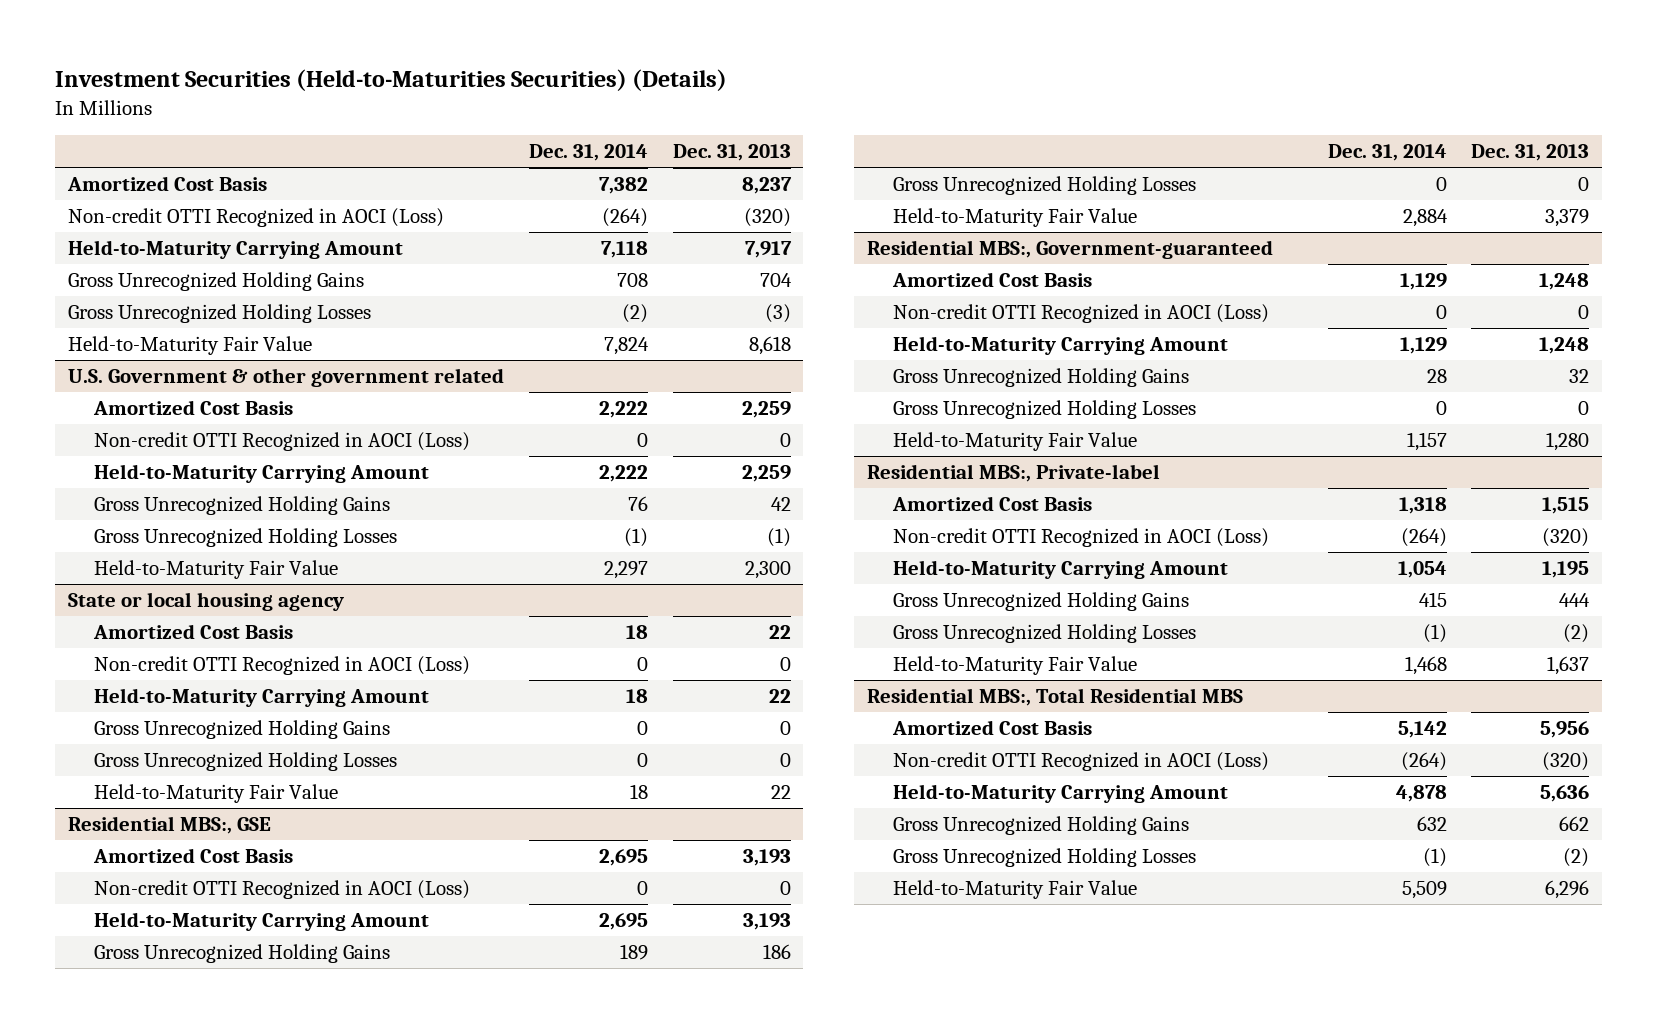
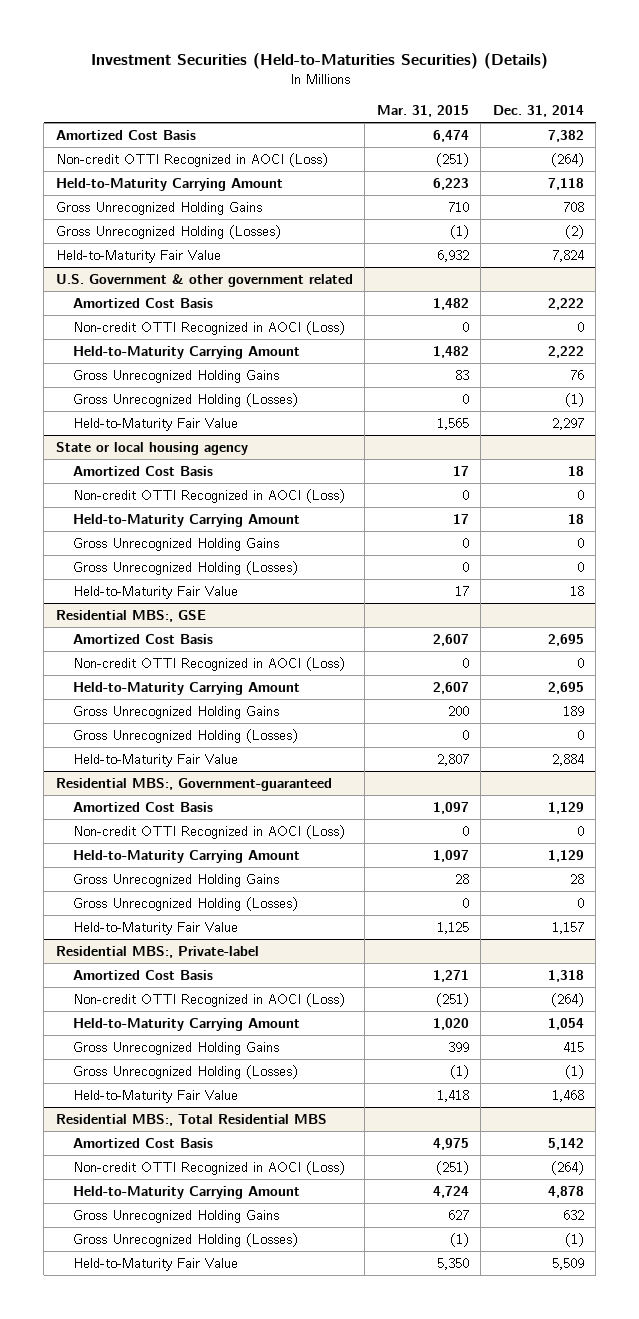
- | Dec. 31, 2014 | Dec. 31, 2013
+ | Mar. 31, 2015 | Dec. 31, 2014
- Gross Unrecognized Holding Losses | (2) | (3)
+ Gross Unrecognized Holding (Losses) | (1) | (2)
@ U.S. Government & other government related
- Gross Unrecognized Holding Losses | (1) | (1)
+ Gross Unrecognized Holding (Losses) | 0 | (1)
@ State or local housing agency
- Gross Unrecognized Holding Losses | 0 | 0
+ Gross Unrecognized Holding (Losses) | 0 | 0
@ Residential MBS:, GSE
- Gross Unrecognized Holding Losses | 0 | 0
+ Gross Unrecognized Holding (Losses) | 0 | 0
@ Residential MBS:, Government-guaranteed
- Gross Unrecognized Holding Losses | 0 | 0
+ Gross Unrecognized Holding (Losses) | 0 | 0
@ Residential MBS:, Private-label
- Gross Unrecognized Holding Losses | (1) | (2)
+ Gross Unrecognized Holding (Losses) | (1) | (1)
@ Residential MBS:, Total Residential MBS
- Gross Unrecognized Holding Losses | (1) | (2)
+ Gross Unrecognized Holding (Losses) | (1) | (1)

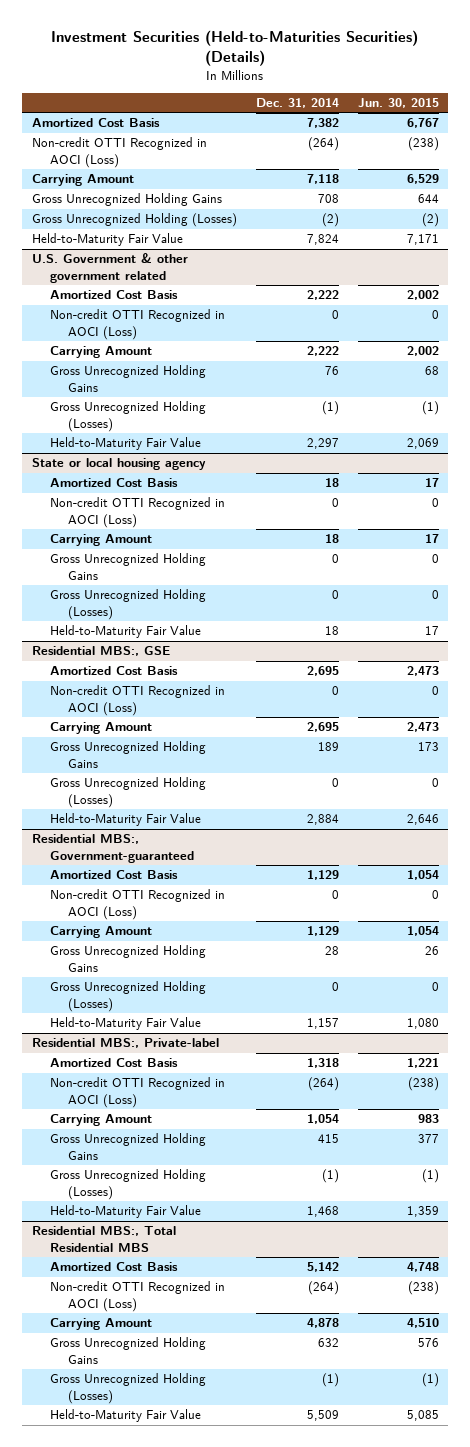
- | Mar. 31, 2015 | Dec. 31, 2014
+ | Dec. 31, 2014 | Jun. 30, 2015
- Held-to-Maturity Carrying Amount | 6,223 | 7,118
+ Carrying Amount | 7,118 | 6,529
@ U.S. Government & other government related
- Held-to-Maturity Carrying Amount | 1,482 | 2,222
+ Carrying Amount | 2,222 | 2,002
@ State or local housing agency
- Held-to-Maturity Carrying Amount | 17 | 18
+ Carrying Amount | 18 | 17
@ Residential MBS:, GSE
- Held-to-Maturity Carrying Amount | 2,607 | 2,695
+ Carrying Amount | 2,695 | 2,473
@ Residential MBS:, Government-guaranteed
- Held-to-Maturity Carrying Amount | 1,097 | 1,129
+ Carrying Amount | 1,129 | 1,054
@ Residential MBS:, Private-label
- Held-to-Maturity Carrying Amount | 1,020 | 1,054
+ Carrying Amount | 1,054 | 983
@ Residential MBS:, Total Residential MBS
- Held-to-Maturity Carrying Amount | 4,724 | 4,878
+ Carrying Amount | 4,878 | 4,510

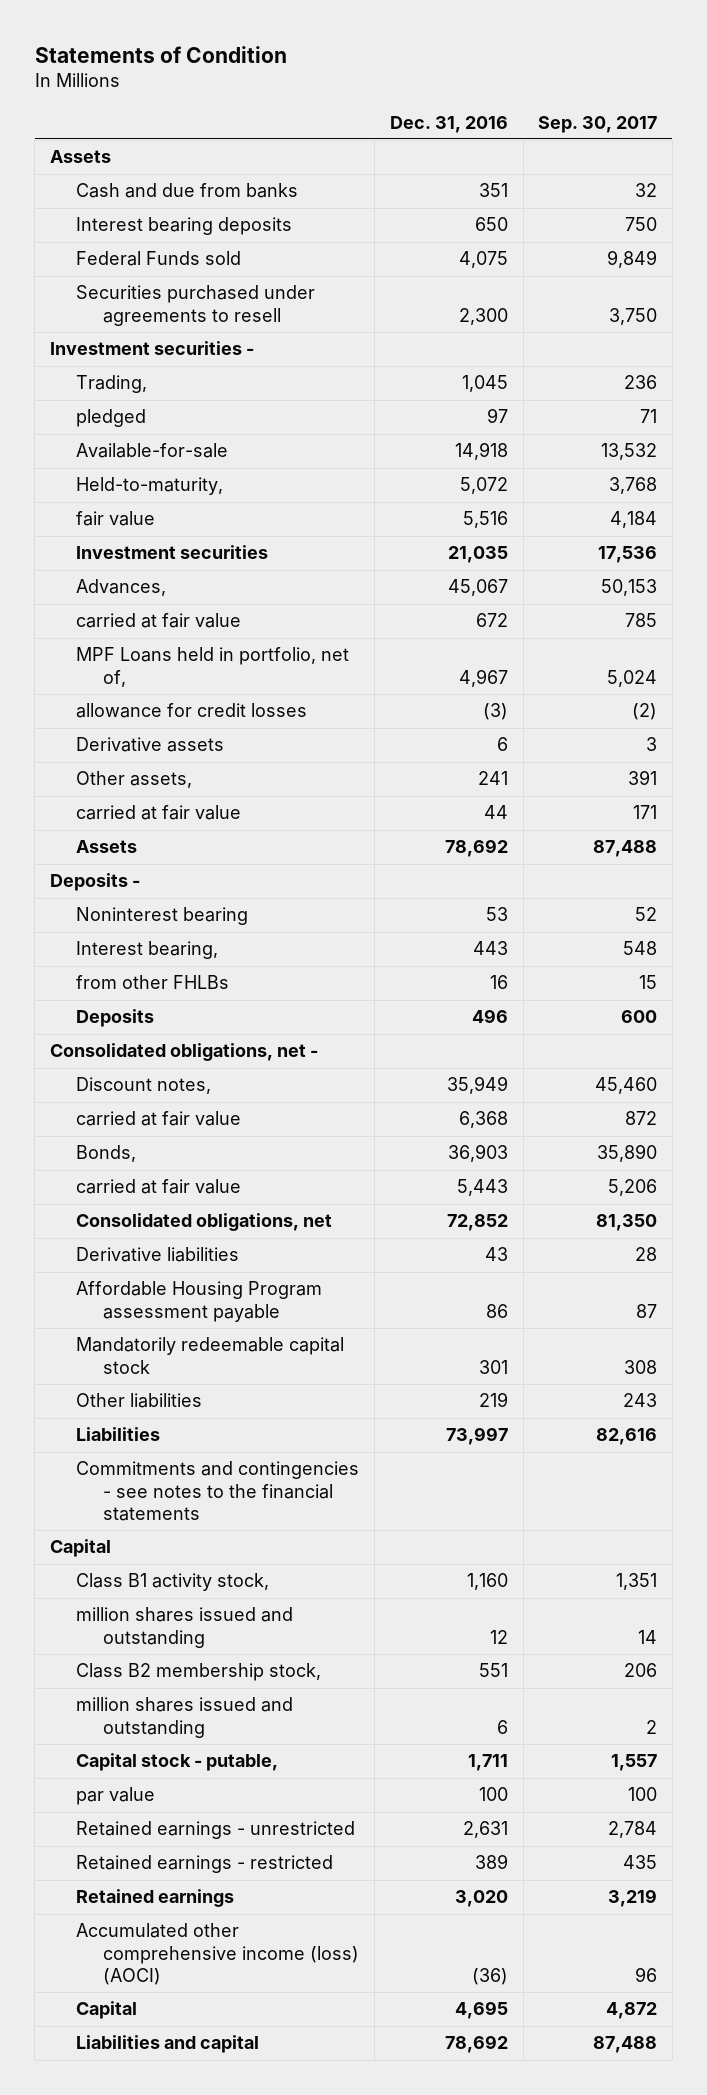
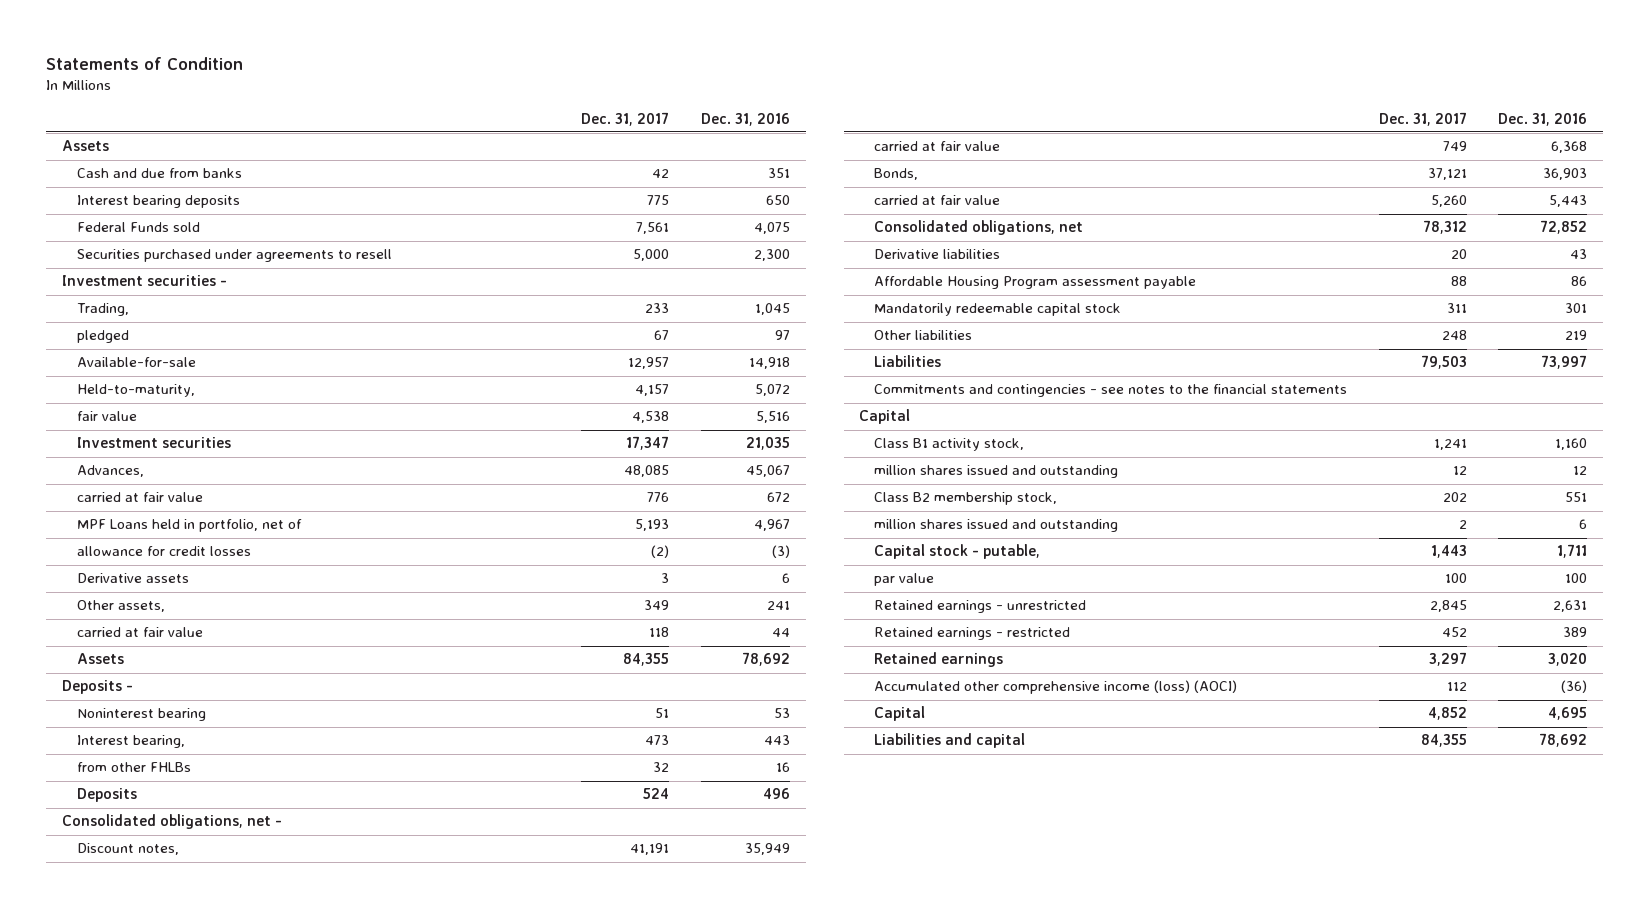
- | Dec. 31, 2016 | Sep. 30, 2017
+ | Dec. 31, 2017 | Dec. 31, 2016
- MPF Loans held in portfolio, net of, | 4,967 | 5,024
+ MPF Loans held in portfolio, net of | 5,193 | 4,967

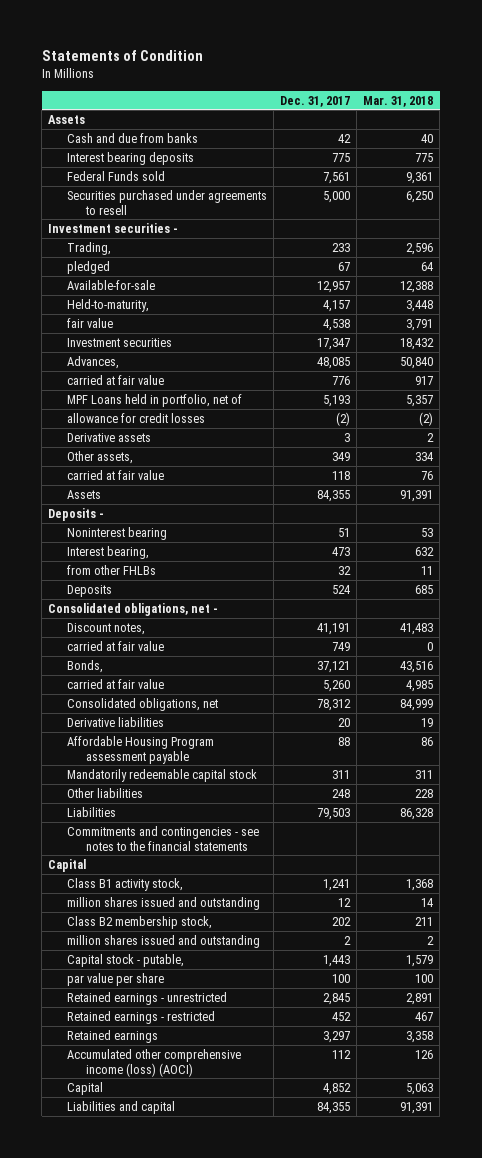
- | Dec. 31, 2017 | Dec. 31, 2016
+ | Dec. 31, 2017 | Mar. 31, 2018
- par value | 100 | 100
+ par value per share | 100 | 100

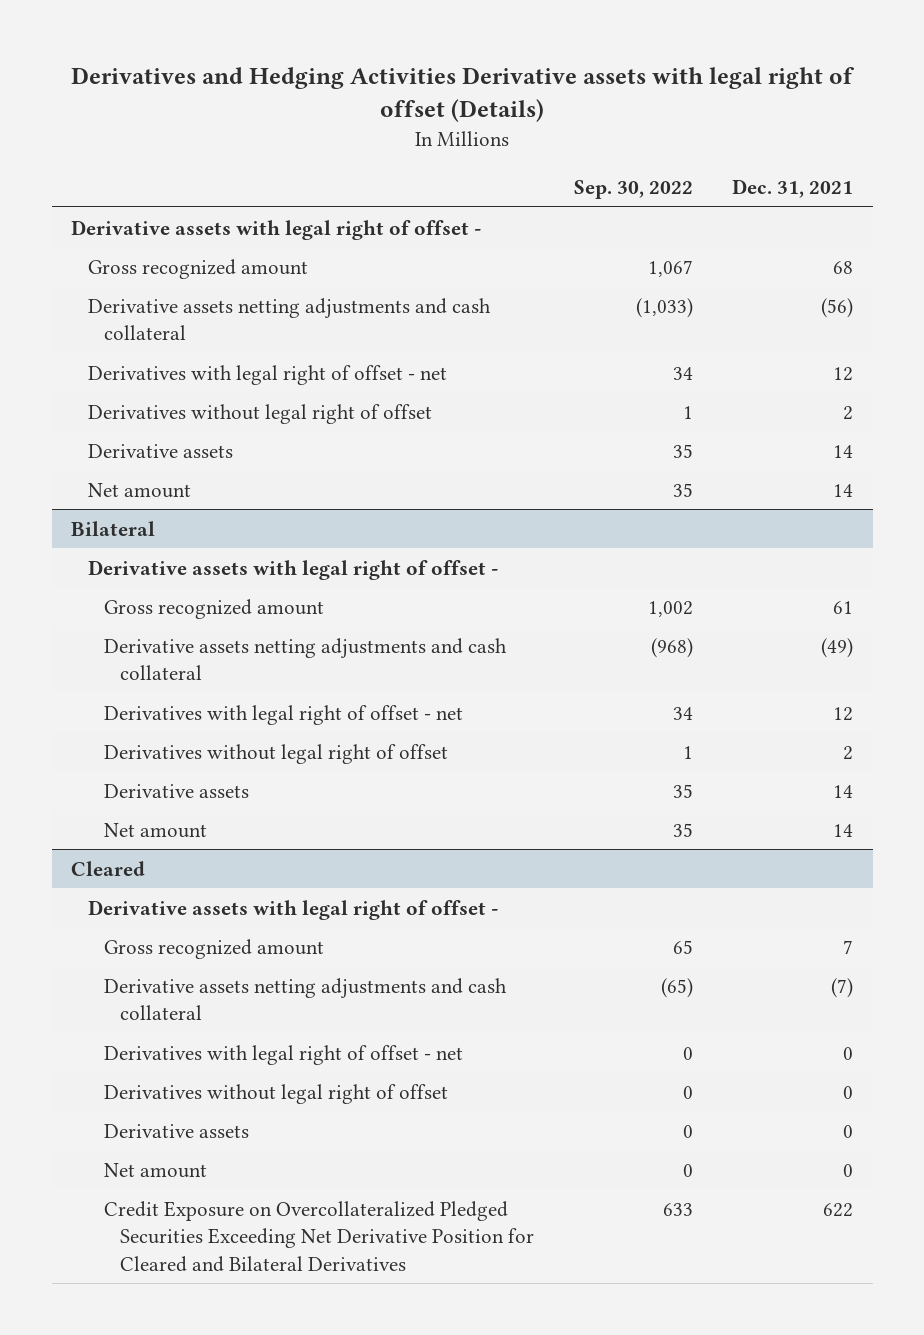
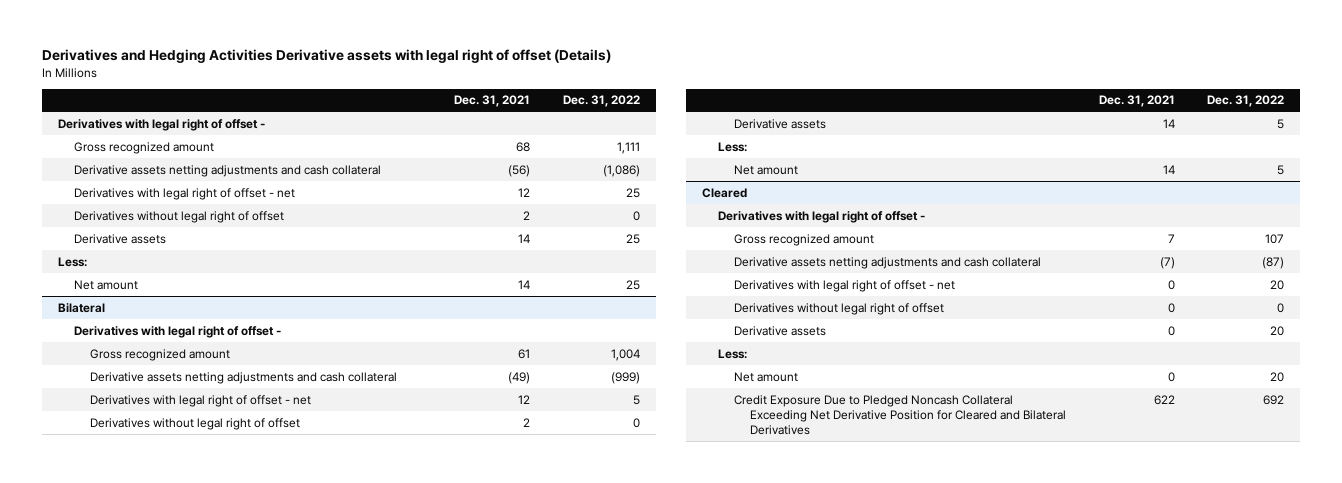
- | Sep. 30, 2022 | Dec. 31, 2021
+ | Dec. 31, 2021 | Dec. 31, 2022
- Derivative assets with legal right of offset -
+ Derivatives with legal right of offset -
+ Less:
@ Bilateral
- Derivative assets with legal right of offset -
+ Derivatives with legal right of offset -
+ Less:
@ Cleared
- Derivative assets with legal right of offset -
+ Derivatives with legal right of offset -
+ Less:
- Credit Exposure on Overcollateralized Pledged Securities Exceeding Net Derivative Position for Cleared and Bilateral Derivatives | 633 | 622
+ Credit Exposure Due to Pledged Noncash Collateral Exceeding Net Derivative Position for Cleared and Bilateral Derivatives | 622 | 692

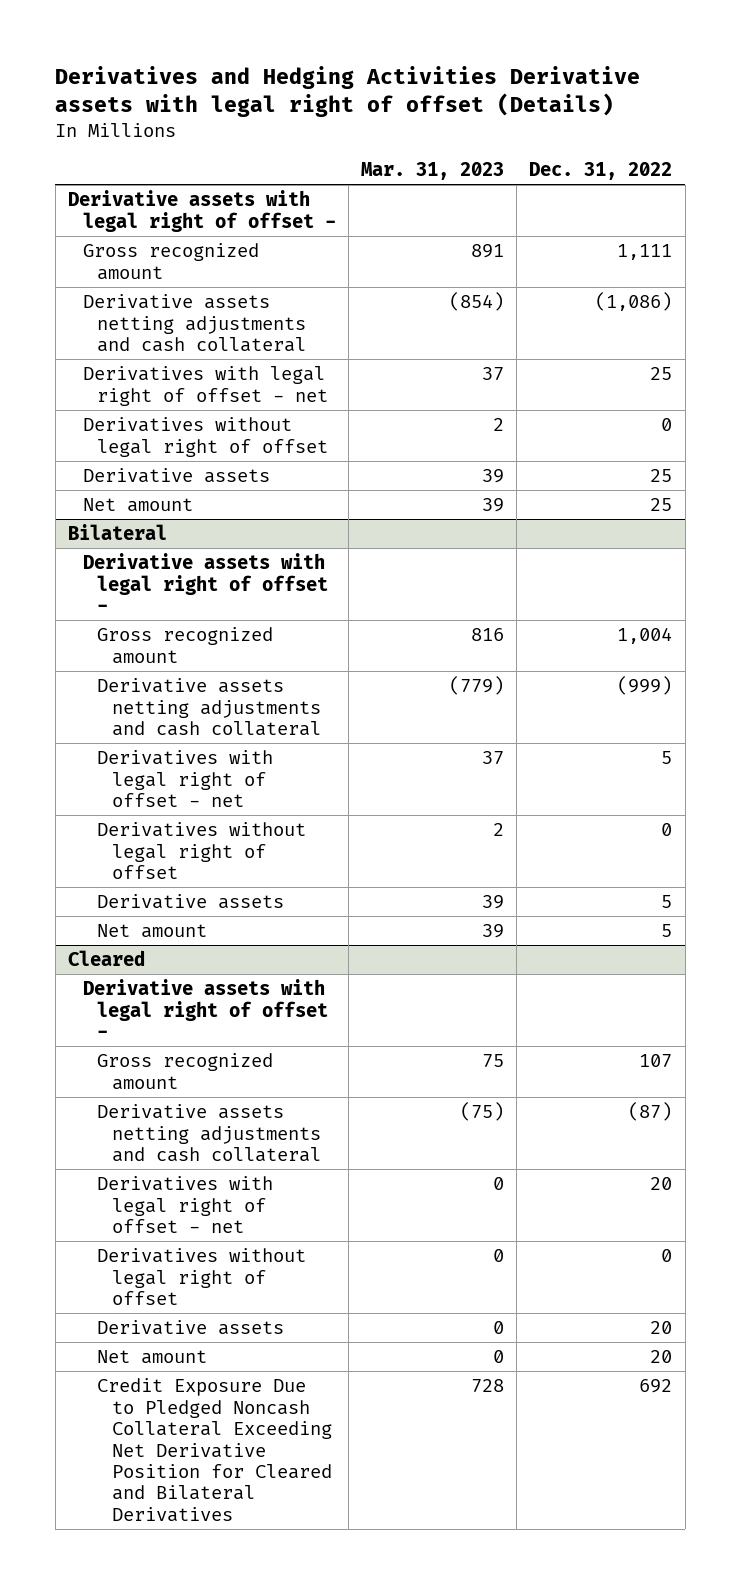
- | Dec. 31, 2021 | Dec. 31, 2022
+ | Mar. 31, 2023 | Dec. 31, 2022
- Derivatives with legal right of offset -
+ Derivative assets with legal right of offset -
- Less:
@ Bilateral
- Derivatives with legal right of offset -
+ Derivative assets with legal right of offset -
- Less:
@ Cleared
- Derivatives with legal right of offset -
+ Derivative assets with legal right of offset -
- Less:

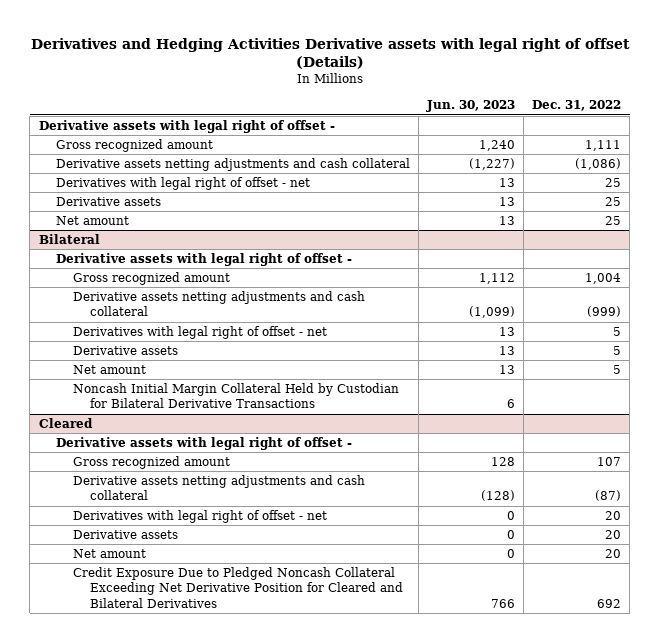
- | Mar. 31, 2023 | Dec. 31, 2022
+ | Jun. 30, 2023 | Dec. 31, 2022
- Derivatives without legal right of offset | 2 | 0
@ Bilateral
- Derivatives without legal right of offset | 2 | 0
+ Noncash Initial Margin Collateral Held by Custodian for Bilateral Derivative Transactions | 6 |
@ Cleared
- Derivatives without legal right of offset | 0 | 0

